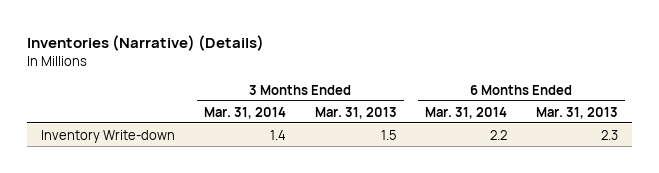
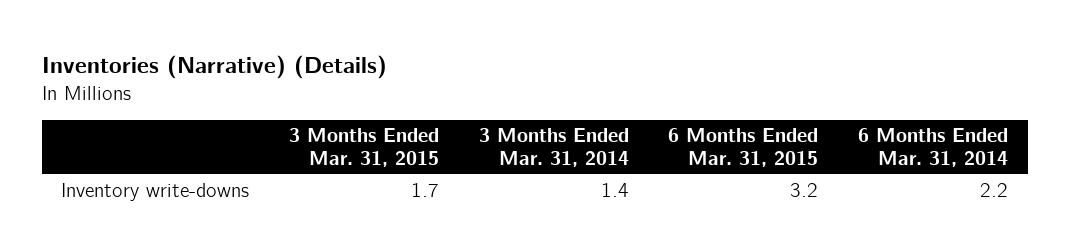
- | 3 Months Ended Mar. 31, 2014 | 3 Months Ended Mar. 31, 2013 | 6 Months Ended Mar. 31, 2014 | 6 Months Ended Mar. 31, 2013
+ | 3 Months Ended Mar. 31, 2015 | 3 Months Ended Mar. 31, 2014 | 6 Months Ended Mar. 31, 2015 | 6 Months Ended Mar. 31, 2014
- Inventory Write-down | 1.4 | 1.5 | 2.2 | 2.3
+ Inventory write-downs | 1.7 | 1.4 | 3.2 | 2.2

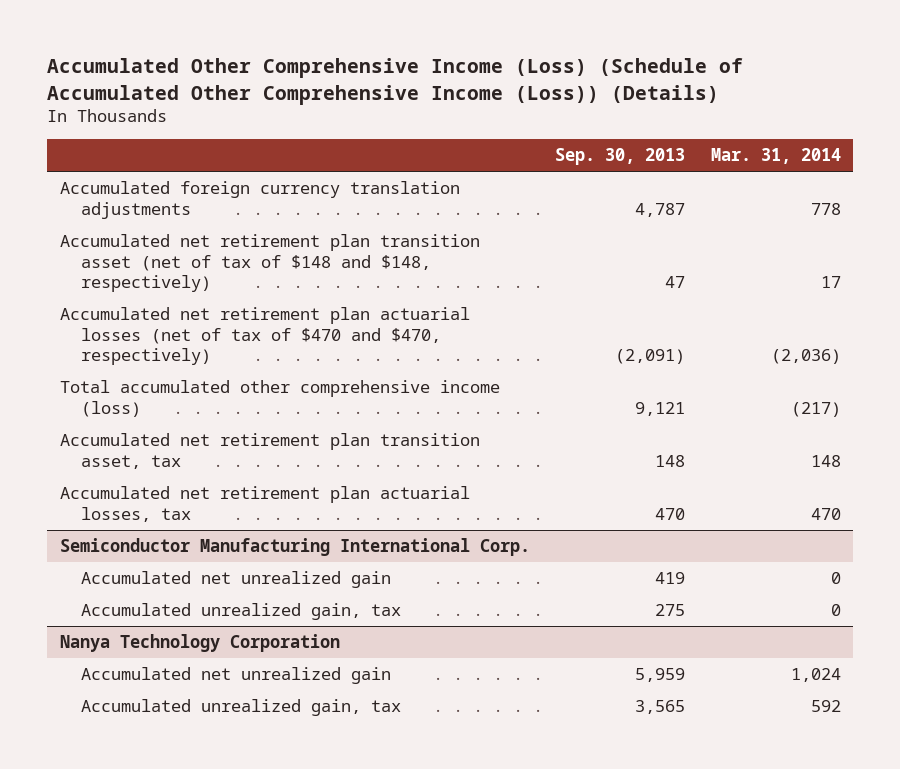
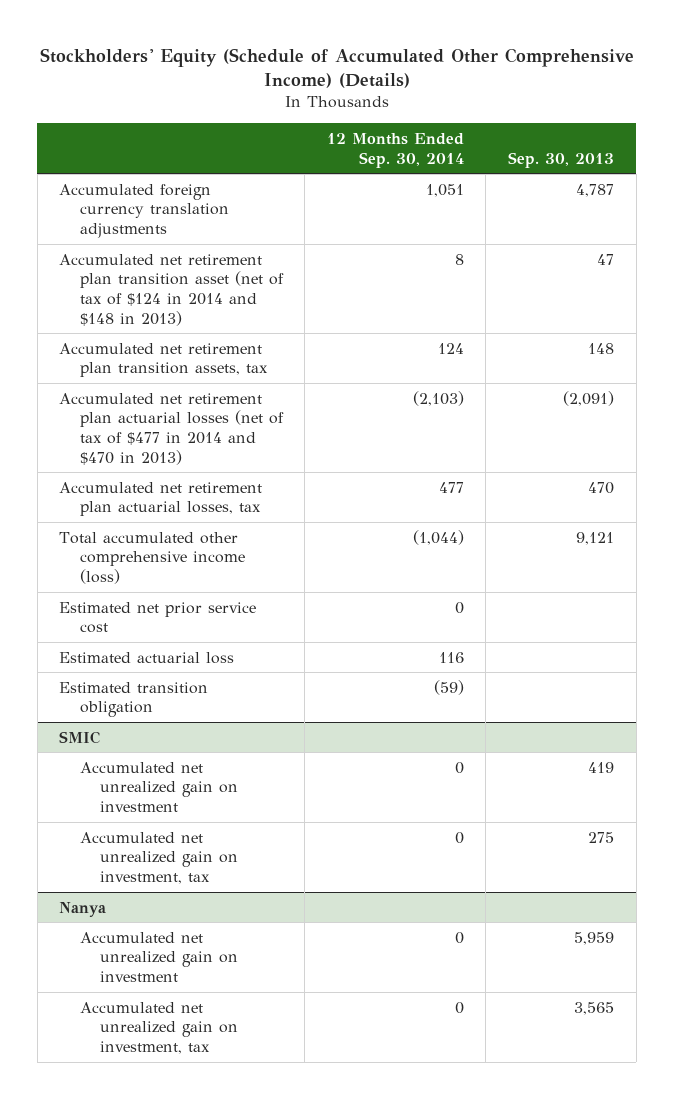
- Accumulated Other Comprehensive Income (Loss) (Schedule of Accumulated Other Comprehensive Income (Loss)) (Details)
+ Stockholders' Equity (Schedule of Accumulated Other Comprehensive Income) (Details)
- | Sep. 30, 2013 | Mar. 31, 2014
+ | 12 Months Ended Sep. 30, 2014 | Sep. 30, 2013
- Accumulated net retirement plan transition asset (net of tax of $148 and $148, respectively) | 47 | 17
- Accumulated net retirement plan actuarial losses (net of tax of $470 and $470, respectively) | (2,091) | (2,036)
- Accumulated net retirement plan transition asset, tax | 148 | 148
+ Accumulated net retirement plan transition asset (net of tax of $124 in 2014 and $148 in 2013) | 8 | 47
+ Accumulated net retirement plan transition assets, tax | 124 | 148
+ Accumulated net retirement plan actuarial losses (net of tax of $477 in 2014 and $470 in 2013) | (2,103) | (2,091)
- Semiconductor Manufacturing International Corp.
- Accumulated net unrealized gain | 419 | 0
- Accumulated unrealized gain, tax | 275 | 0
- Nanya Technology Corporation
- Accumulated net unrealized gain | 5,959 | 1,024
- Accumulated unrealized gain, tax | 3,565 | 592
moved down: Total accumulated other comprehensive income (loss) | (1,044) | 9,121
+ Estimated net prior service cost | 0 |
+ Estimated actuarial loss | 116 |
+ Estimated transition obligation | (59) |
+ SMIC
+ Accumulated net unrealized gain on investment | 0 | 419
+ Accumulated net unrealized gain on investment, tax | 0 | 275
+ Nanya
+ Accumulated net unrealized gain on investment | 0 | 5,959
+ Accumulated net unrealized gain on investment, tax | 0 | 3,565

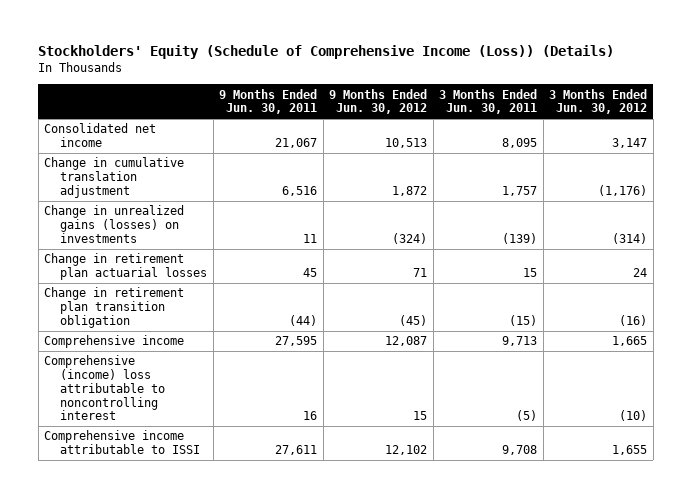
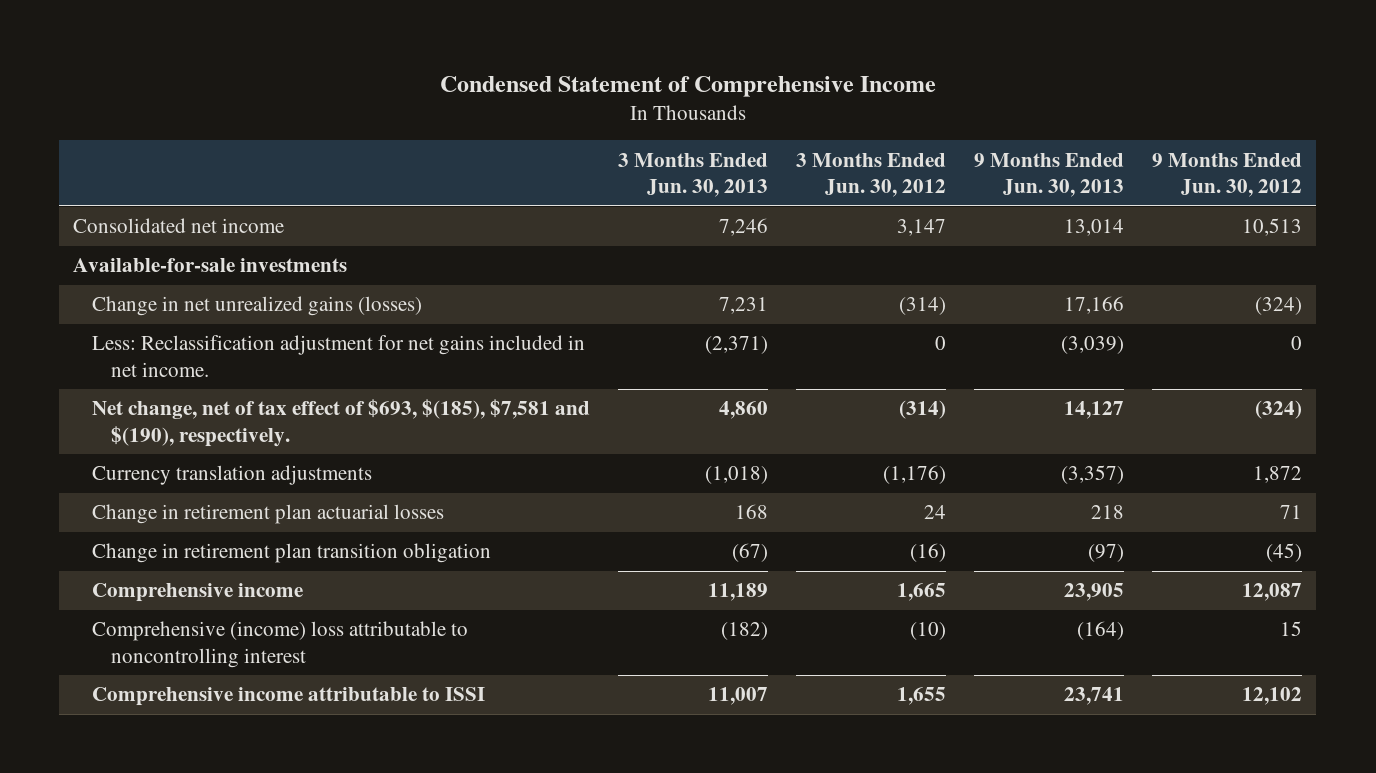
- Stockholders' Equity (Schedule of Comprehensive Income (Loss)) (Details)
+ Condensed Statement of Comprehensive Income
- | 9 Months Ended Jun. 30, 2011 | 9 Months Ended Jun. 30, 2012 | 3 Months Ended Jun. 30, 2011 | 3 Months Ended Jun. 30, 2012
+ | 3 Months Ended Jun. 30, 2013 | 3 Months Ended Jun. 30, 2012 | 9 Months Ended Jun. 30, 2013 | 9 Months Ended Jun. 30, 2012
- Change in cumulative translation adjustment | 6,516 | 1,872 | 1,757 | (1,176)
- Change in unrealized gains (losses) on investments | 11 | (324) | (139) | (314)
+ Available-for-sale investments
+ Change in net unrealized gains (losses) | 7,231 | (314) | 17,166 | (324)
+ Less: Reclassification adjustment for net gains included in net income. | (2,371) | 0 | (3,039) | 0
+ Net change, net of tax effect of $693, $(185), $7,581 and $(190), respectively. | 4,860 | (314) | 14,127 | (324)
+ Currency translation adjustments | (1,018) | (1,176) | (3,357) | 1,872

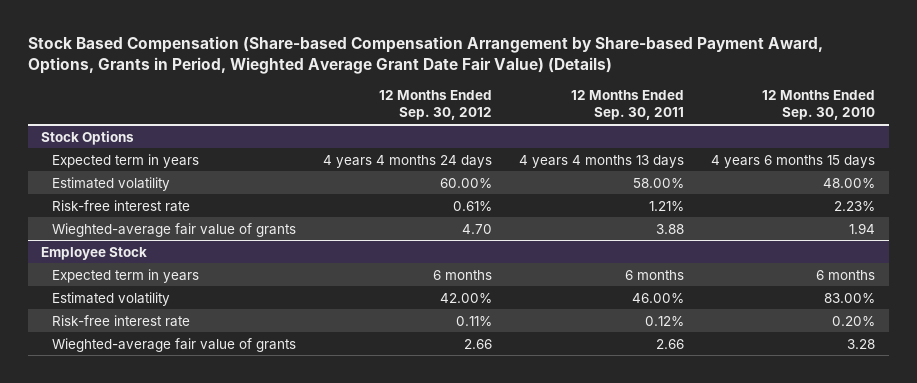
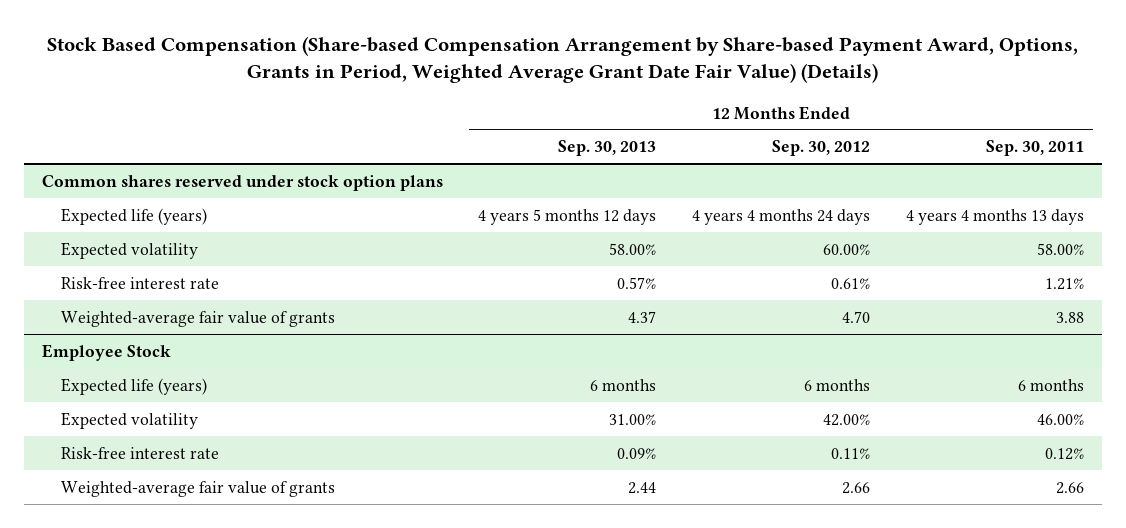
- Stock Based Compensation (Share-based Compensation Arrangement by Share-based Payment Award, Options, Grants in Period, Wieghted Average Grant Date Fair Value) (Details)
+ Stock Based Compensation (Share-based Compensation Arrangement by Share-based Payment Award, Options, Grants in Period, Weighted Average Grant Date Fair Value) (Details)
- | 12 Months Ended Sep. 30, 2012 | 12 Months Ended Sep. 30, 2011 | 12 Months Ended Sep. 30, 2010
+ | 12 Months Ended Sep. 30, 2013 | 12 Months Ended Sep. 30, 2012 | 12 Months Ended Sep. 30, 2011
- Stock Options
- Expected term in years | 4 years 4 months 24 days | 4 years 4 months 13 days | 4 years 6 months 15 days
- Estimated volatility | 60.00% | 58.00% | 48.00%
+ Common shares reserved under stock option plans
+ Expected life (years) | 4 years 5 months 12 days | 4 years 4 months 24 days | 4 years 4 months 13 days
+ Expected volatility | 58.00% | 60.00% | 58.00%
- Wieghted-average fair value of grants | 4.70 | 3.88 | 1.94
+ Weighted-average fair value of grants | 4.37 | 4.70 | 3.88
@ Employee Stock
- Expected term in years | 6 months | 6 months | 6 months
- Estimated volatility | 42.00% | 46.00% | 83.00%
+ Expected life (years) | 6 months | 6 months | 6 months
+ Expected volatility | 31.00% | 42.00% | 46.00%
- Wieghted-average fair value of grants | 2.66 | 2.66 | 3.28
+ Weighted-average fair value of grants | 2.44 | 2.66 | 2.66

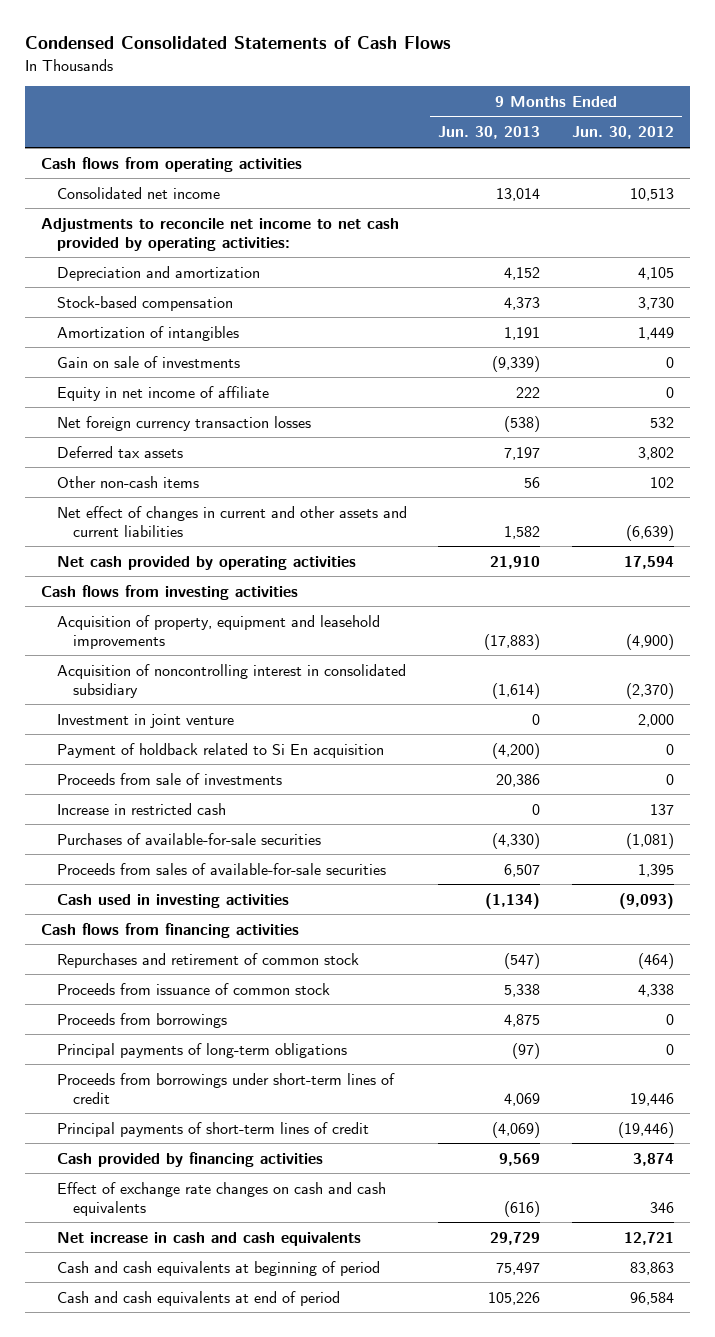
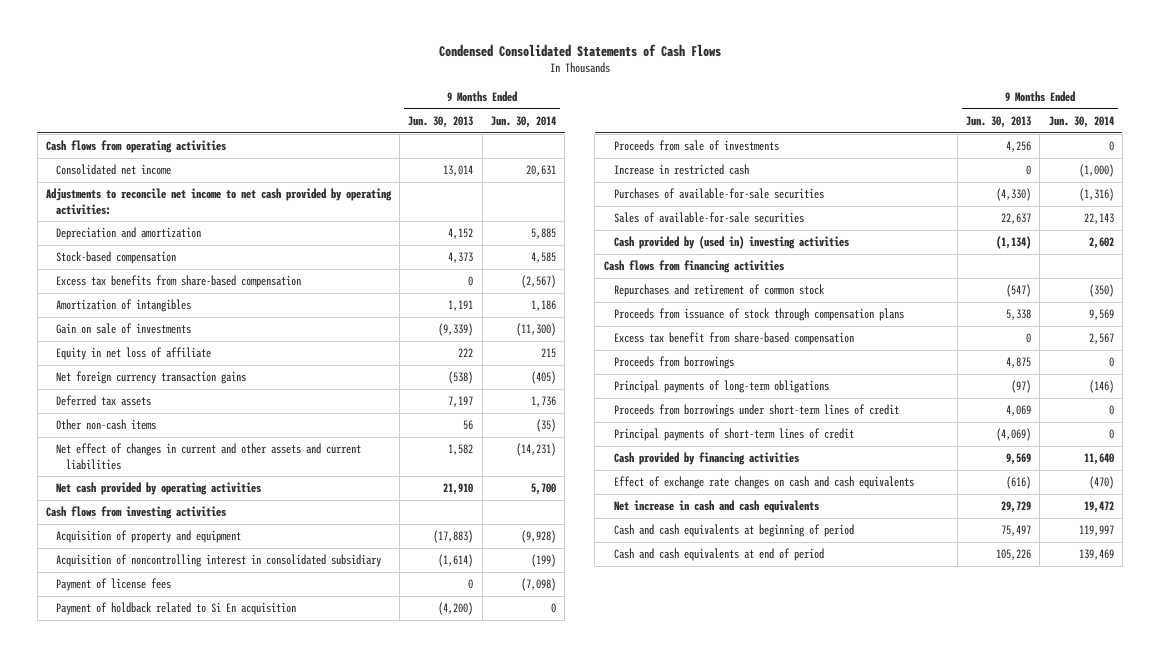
- | 9 Months Ended Jun. 30, 2013 | 9 Months Ended Jun. 30, 2012
+ | 9 Months Ended Jun. 30, 2013 | 9 Months Ended Jun. 30, 2014
+ Excess tax benefits from share-based compensation | 0 | (2,567)
- Equity in net income of affiliate | 222 | 0
- Net foreign currency transaction losses | (538) | 532
+ Equity in net loss of affiliate | 222 | 215
+ Net foreign currency transaction gains | (538) | (405)
- Acquisition of property, equipment and leasehold improvements | (17,883) | (4,900)
+ Acquisition of property and equipment | (17,883) | (9,928)
- Investment in joint venture | 0 | 2,000
+ Payment of license fees | 0 | (7,098)
- Proceeds from sale of investments | 20,386 | 0
+ Proceeds from sale of investments | 4,256 | 0
- Proceeds from sales of available-for-sale securities | 6,507 | 1,395
- Cash used in investing activities | (1,134) | (9,093)
+ Sales of available-for-sale securities | 22,637 | 22,143
+ Cash provided by (used in) investing activities | (1,134) | 2,602
- Proceeds from issuance of common stock | 5,338 | 4,338
+ Proceeds from issuance of stock through compensation plans | 5,338 | 9,569
+ Excess tax benefit from share-based compensation | 0 | 2,567

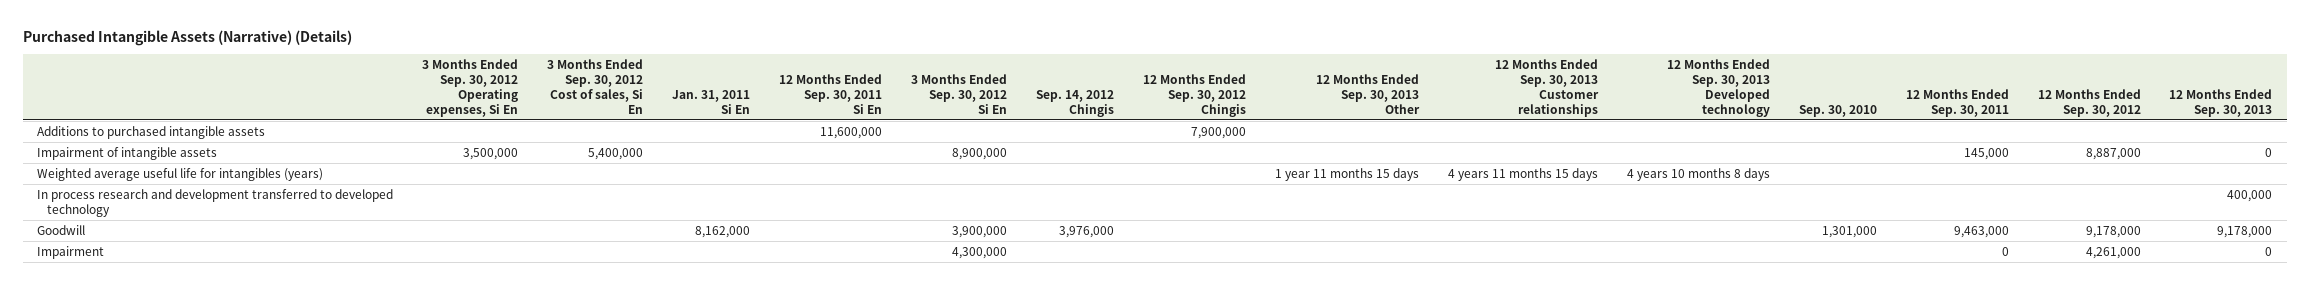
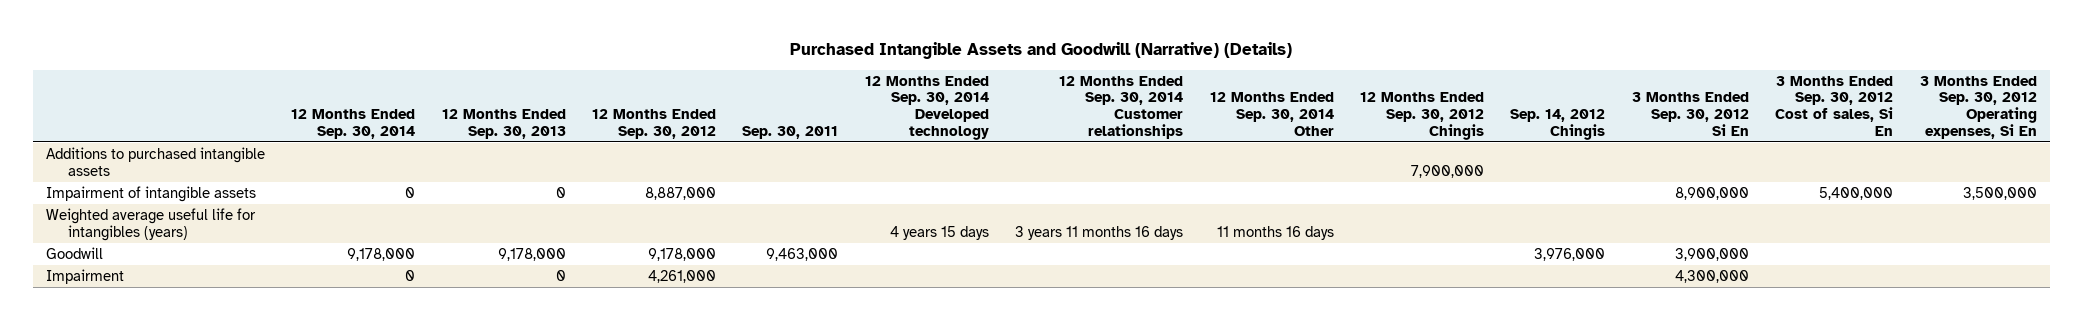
- Purchased Intangible Assets (Narrative) (Details)
+ Purchased Intangible Assets and Goodwill (Narrative) (Details)
- | 3 Months Ended Sep. 30, 2012 Operating expenses, Si En | 3 Months Ended Sep. 30, 2012 Cost of sales, Si En | Jan. 31, 2011 Si En | 12 Months Ended Sep. 30, 2011 Si En | 3 Months Ended Sep. 30, 2012 Si En | Sep. 14, 2012 Chingis | 12 Months Ended Sep. 30, 2012 Chingis | 12 Months Ended Sep. 30, 2013 Other | 12 Months Ended Sep. 30, 2013 Customer relationships | 12 Months Ended Sep. 30, 2013 Developed technology | Sep. 30, 2010 | 12 Months Ended Sep. 30, 2011 | 12 Months Ended Sep. 30, 2012 | 12 Months Ended Sep. 30, 2013
+ | 12 Months Ended Sep. 30, 2014 | 12 Months Ended Sep. 30, 2013 | 12 Months Ended Sep. 30, 2012 | Sep. 30, 2011 | 12 Months Ended Sep. 30, 2014 Developed technology | 12 Months Ended Sep. 30, 2014 Customer relationships | 12 Months Ended Sep. 30, 2014 Other | 12 Months Ended Sep. 30, 2012 Chingis | Sep. 14, 2012 Chingis | 3 Months Ended Sep. 30, 2012 Si En | 3 Months Ended Sep. 30, 2012 Cost of sales, Si En | 3 Months Ended Sep. 30, 2012 Operating expenses, Si En
- In process research and development transferred to developed technology | | | | | | | | | | | | | | 400,000

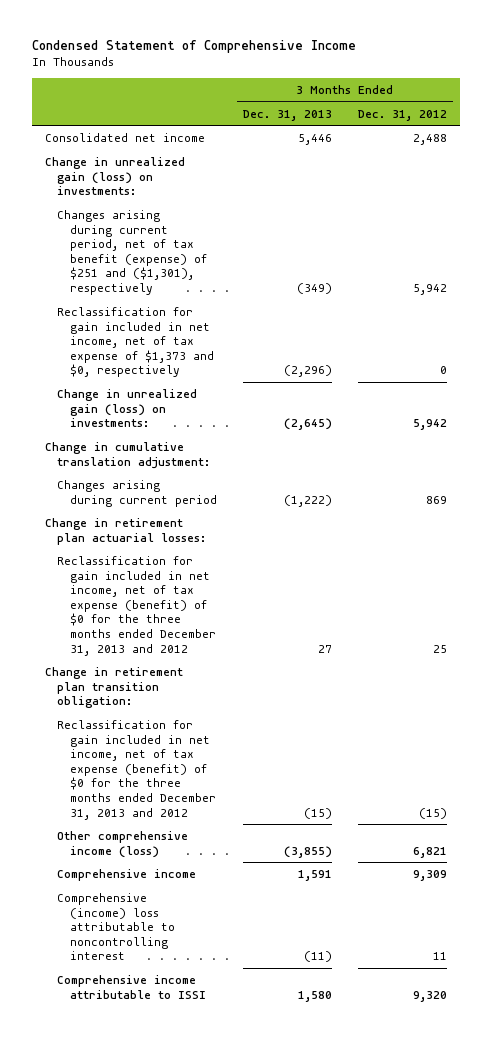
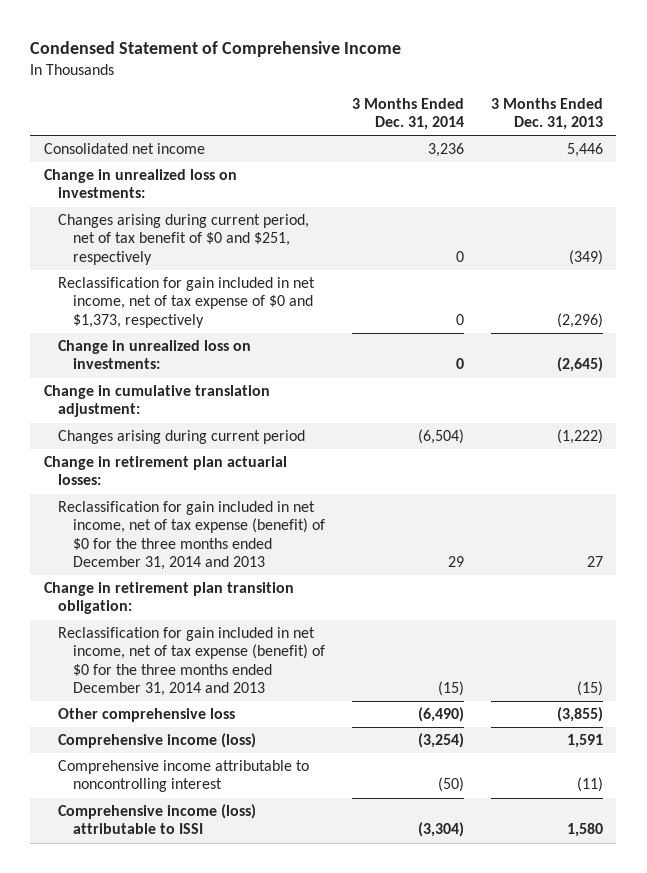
- | 3 Months Ended Dec. 31, 2013 | 3 Months Ended Dec. 31, 2012
+ | 3 Months Ended Dec. 31, 2014 | 3 Months Ended Dec. 31, 2013
- Change in unrealized gain (loss) on investments:
- Changes arising during current period, net of tax benefit (expense) of $251 and ($1,301), respectively | (349) | 5,942
- Reclassification for gain included in net income, net of tax expense of $1,373 and $0, respectively | (2,296) | 0
- Change in unrealized gain (loss) on investments: | (2,645) | 5,942
+ Change in unrealized loss on investments:
+ Changes arising during current period, net of tax benefit of $0 and $251, respectively | 0 | (349)
+ Reclassification for gain included in net income, net of tax expense of $0 and $1,373, respectively | 0 | (2,296)
+ Change in unrealized loss on investments: | 0 | (2,645)
- Reclassification for gain included in net income, net of tax expense (benefit) of $0 for the three months ended December 31, 2013 and 2012 | 27 | 25
+ Reclassification for gain included in net income, net of tax expense (benefit) of $0 for the three months ended December 31, 2014 and 2013 | 29 | 27
- Reclassification for gain included in net income, net of tax expense (benefit) of $0 for the three months ended December 31, 2013 and 2012 | (15) | (15)
- Other comprehensive income (loss) | (3,855) | 6,821
- Comprehensive income | 1,591 | 9,309
- Comprehensive (income) loss attributable to noncontrolling interest | (11) | 11
- Comprehensive income attributable to ISSI | 1,580 | 9,320
+ Reclassification for gain included in net income, net of tax expense (benefit) of $0 for the three months ended December 31, 2014 and 2013 | (15) | (15)
+ Other comprehensive loss | (6,490) | (3,855)
+ Comprehensive income (loss) | (3,254) | 1,591
+ Comprehensive income attributable to noncontrolling interest | (50) | (11)
+ Comprehensive income (loss) attributable to ISSI | (3,304) | 1,580

